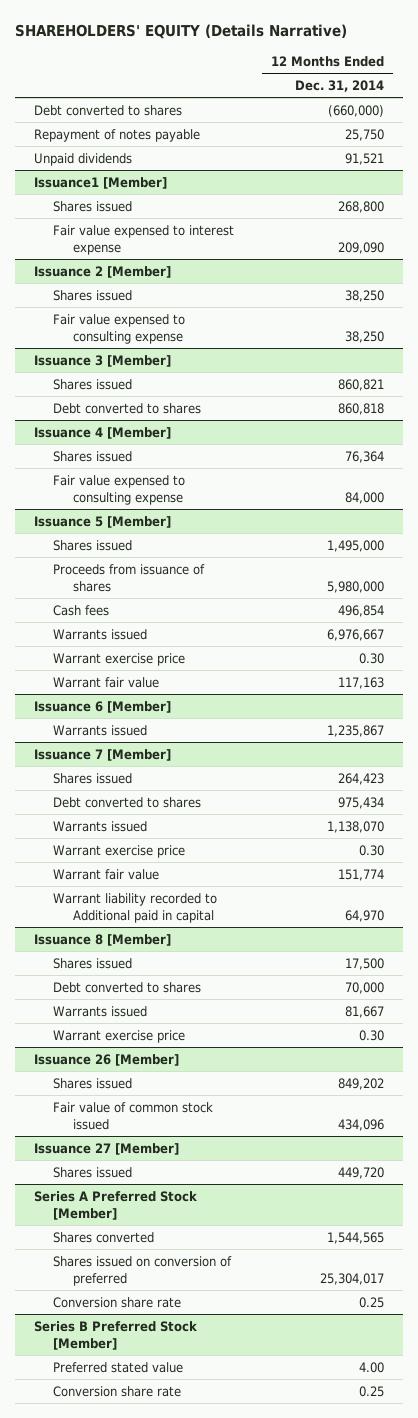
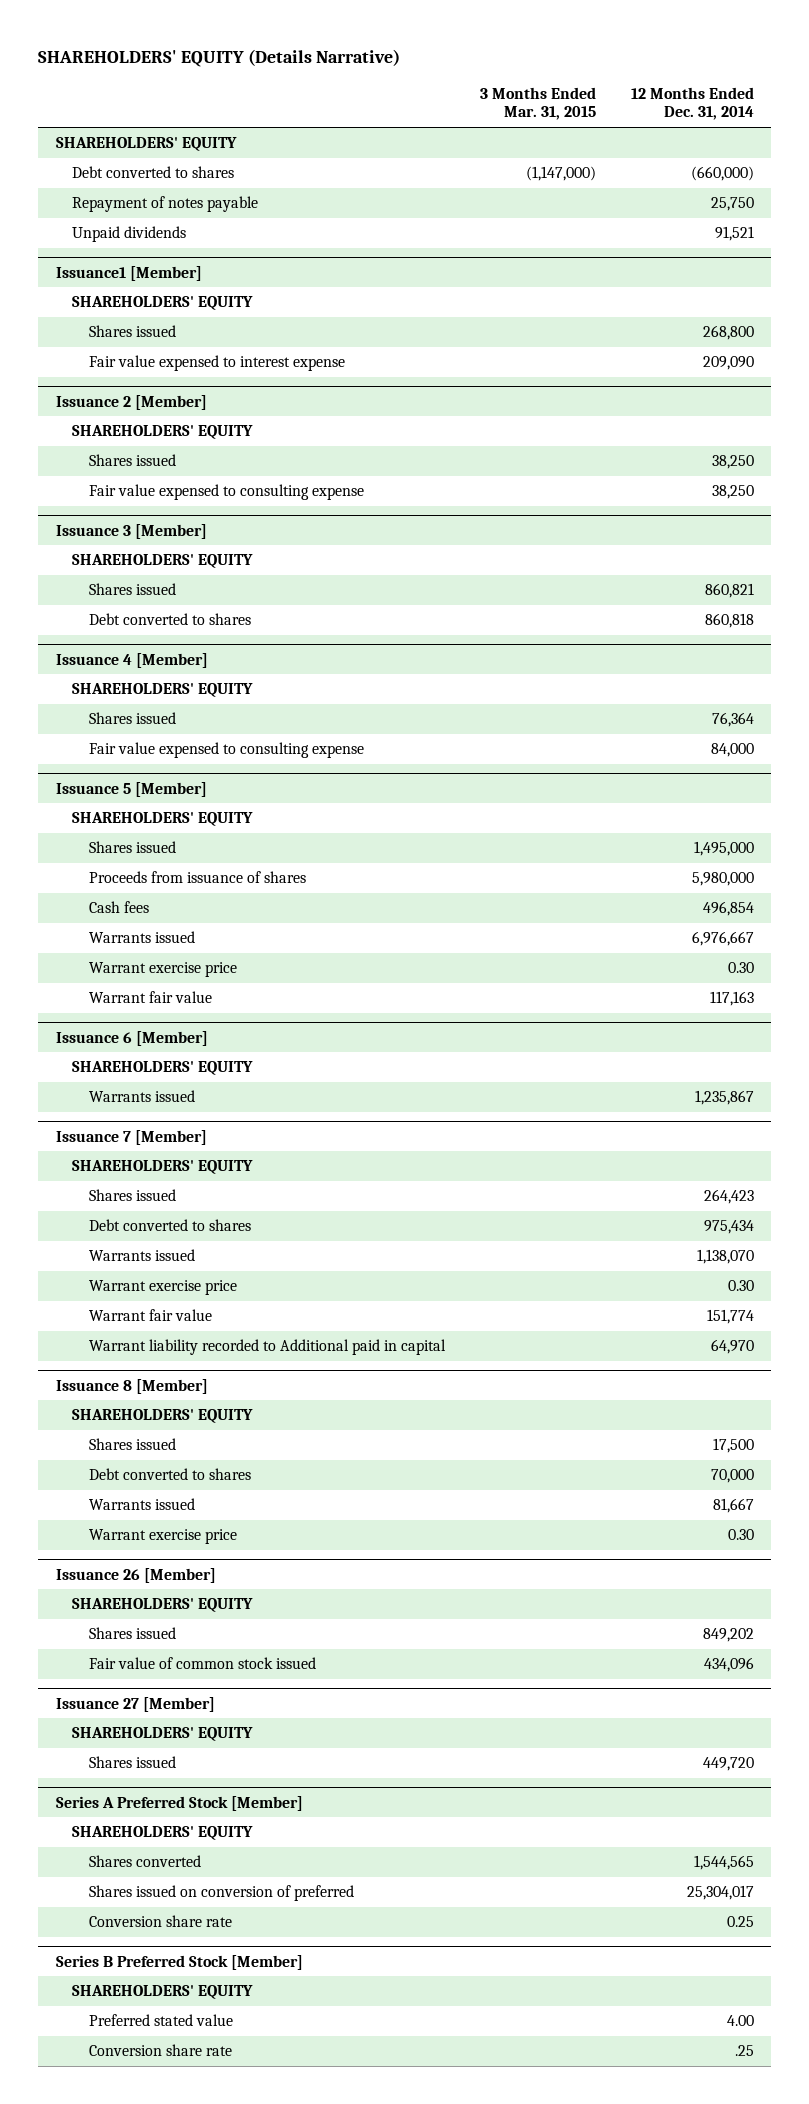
- | 12 Months Ended Dec. 31, 2014
+ | 3 Months Ended Mar. 31, 2015 | 12 Months Ended Dec. 31, 2014
+ SHAREHOLDERS' EQUITY
@ Issuance1 [Member]
+ SHAREHOLDERS' EQUITY
@ Issuance 2 [Member]
+ SHAREHOLDERS' EQUITY
@ Issuance 3 [Member]
+ SHAREHOLDERS' EQUITY
@ Issuance 4 [Member]
+ SHAREHOLDERS' EQUITY
@ Issuance 5 [Member]
+ SHAREHOLDERS' EQUITY
@ Issuance 6 [Member]
+ SHAREHOLDERS' EQUITY
@ Issuance 7 [Member]
+ SHAREHOLDERS' EQUITY
@ Issuance 8 [Member]
+ SHAREHOLDERS' EQUITY
@ Issuance 26 [Member]
+ SHAREHOLDERS' EQUITY
@ Issuance 27 [Member]
+ SHAREHOLDERS' EQUITY
@ Series A Preferred Stock [Member]
+ SHAREHOLDERS' EQUITY
@ Series B Preferred Stock [Member]
+ SHAREHOLDERS' EQUITY
- Conversion share rate | 0.25
+ Conversion share rate | | .25

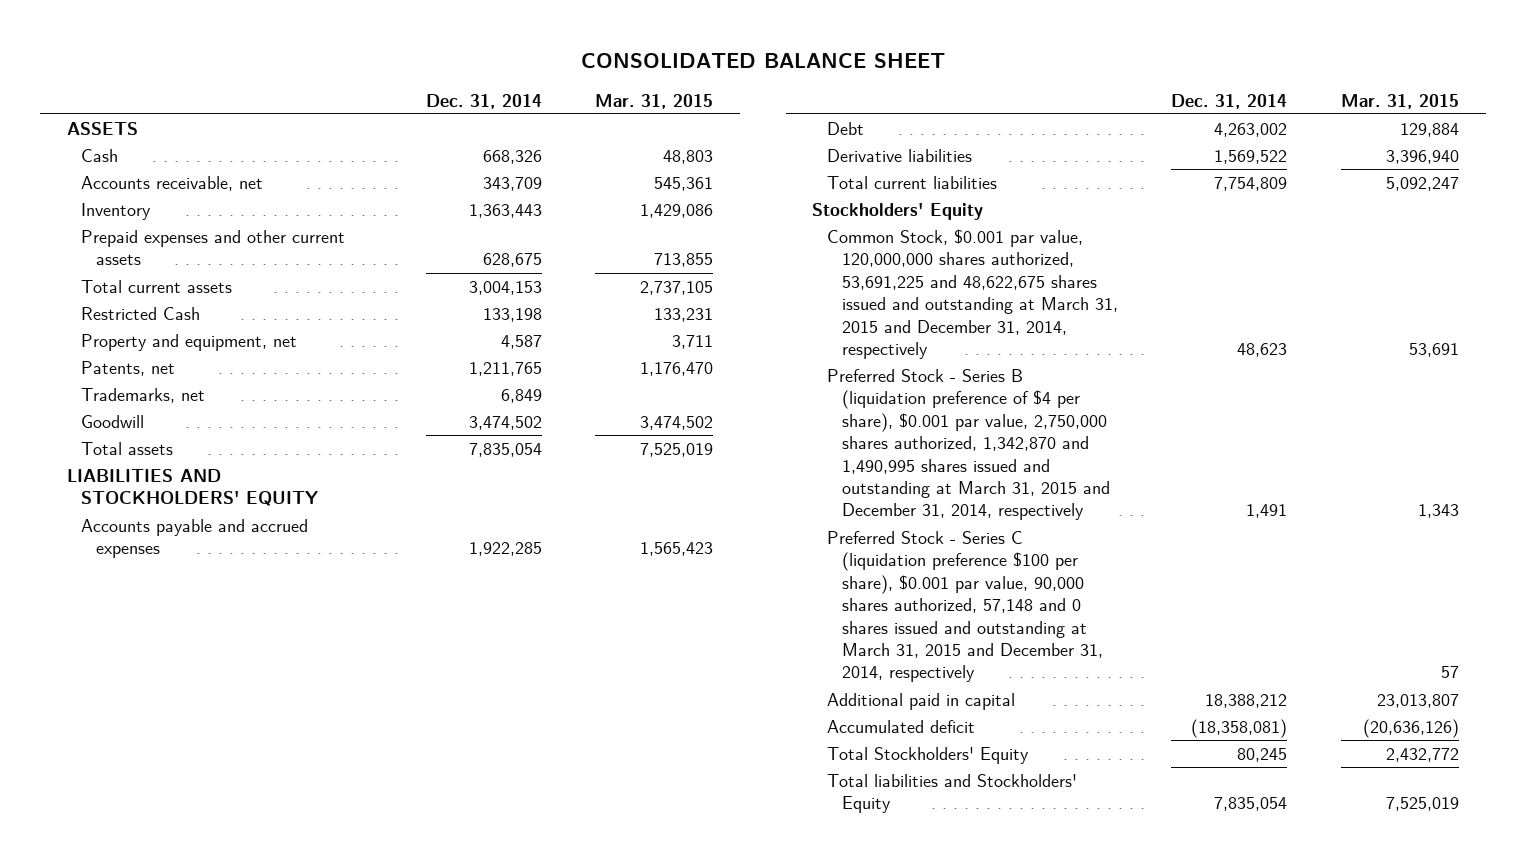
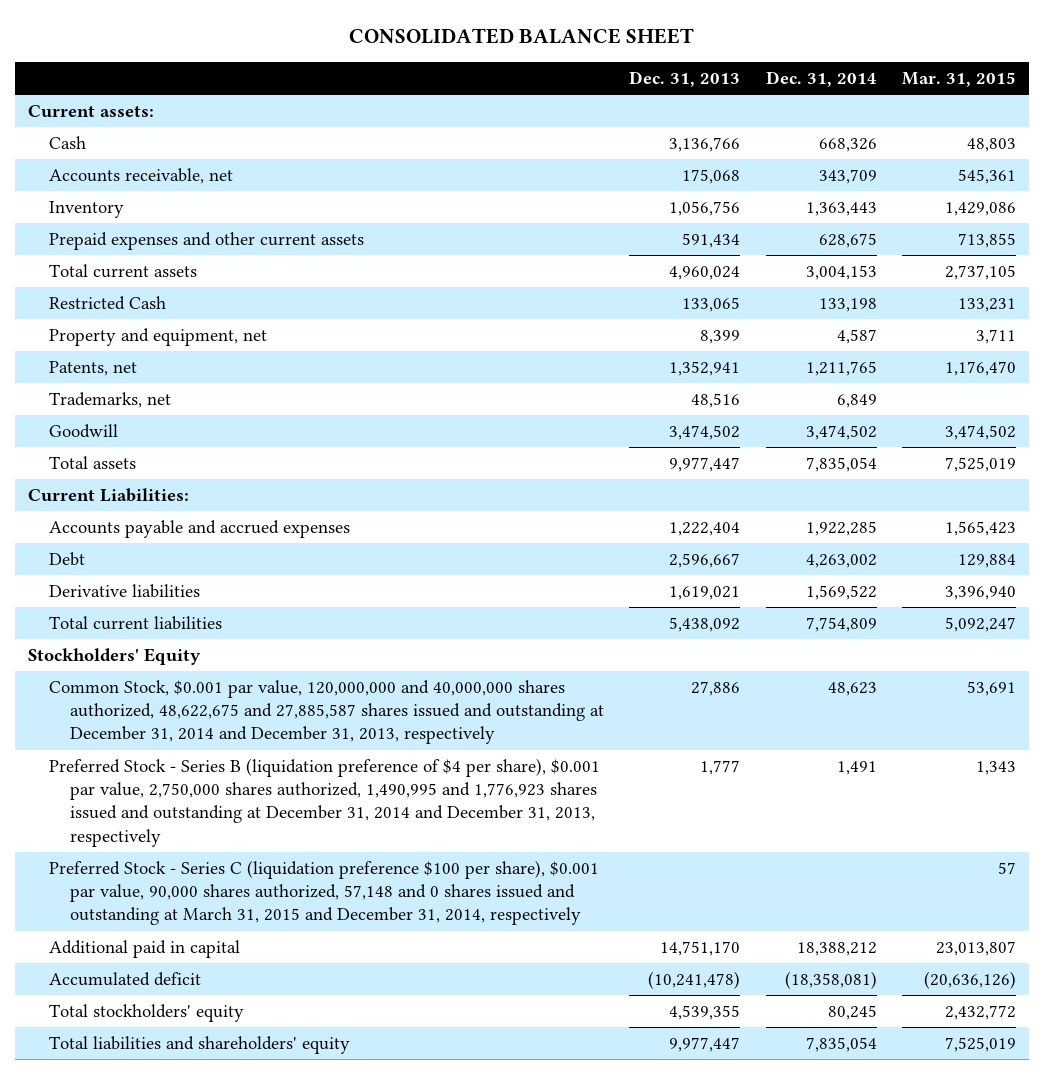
- | Dec. 31, 2014 | Mar. 31, 2015
+ | Dec. 31, 2013 | Dec. 31, 2014 | Mar. 31, 2015
- ASSETS
+ Current assets:
- LIABILITIES AND STOCKHOLDERS' EQUITY
+ Current Liabilities:
- Common Stock, $0.001 par value, 120,000,000 shares authorized, 53,691,225 and 48,622,675 shares issued and outstanding at March 31, 2015 and December 31, 2014, respectively | 48,623 | 53,691
- Preferred Stock - Series B (liquidation preference of $4 per share), $0.001 par value, 2,750,000 shares authorized, 1,342,870 and 1,490,995 shares issued and outstanding at March 31, 2015 and December 31, 2014, respectively | 1,491 | 1,343
+ Common Stock, $0.001 par value, 120,000,000 and 40,000,000 shares authorized, 48,622,675 and 27,885,587 shares issued and outstanding at December 31, 2014 and December 31, 2013, respectively | 27,886 | 48,623 | 53,691
+ Preferred Stock - Series B (liquidation preference of $4 per share), $0.001 par value, 2,750,000 shares authorized, 1,490,995 and 1,776,923 shares issued and outstanding at December 31, 2014 and December 31, 2013, respectively | 1,777 | 1,491 | 1,343
- Total Stockholders' Equity | 80,245 | 2,432,772
- Total liabilities and Stockholders' Equity | 7,835,054 | 7,525,019
+ Total stockholders' equity | 4,539,355 | 80,245 | 2,432,772
+ Total liabilities and shareholders' equity | 9,977,447 | 7,835,054 | 7,525,019

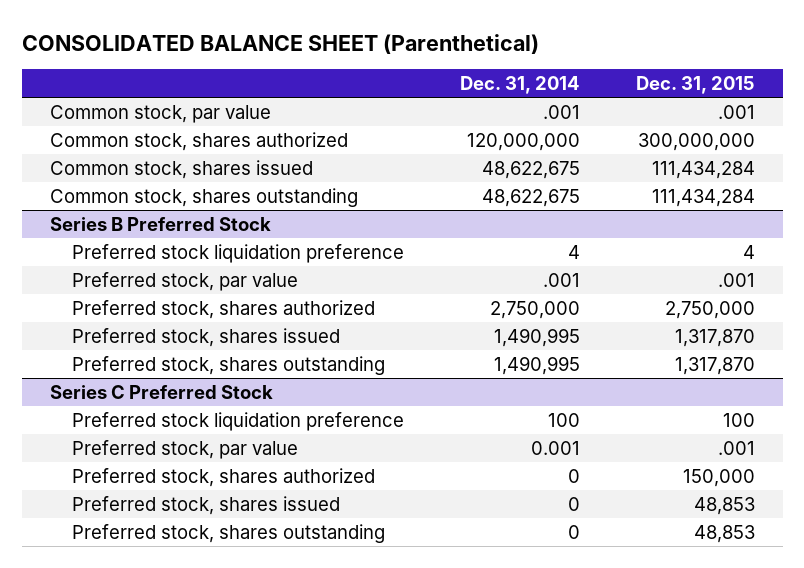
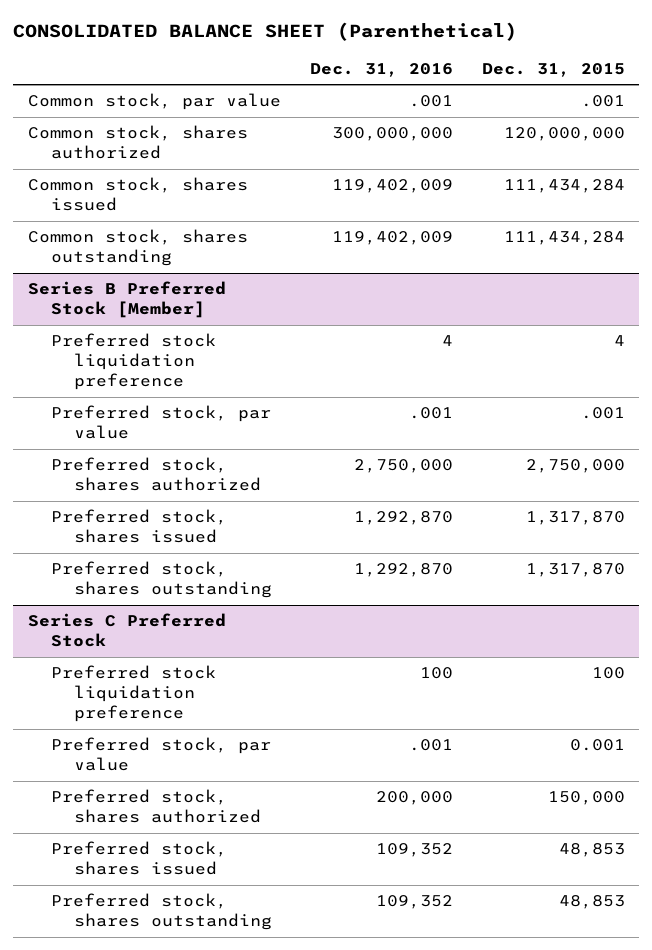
- | Dec. 31, 2014 | Dec. 31, 2015
+ | Dec. 31, 2016 | Dec. 31, 2015
- Common stock, shares authorized | 120,000,000 | 300,000,000
+ Common stock, shares authorized | 300,000,000 | 120,000,000
- Series B Preferred Stock
+ Series B Preferred Stock [Member]
@ Series C Preferred Stock
- Preferred stock, par value | 0.001 | .001
+ Preferred stock, par value | .001 | 0.001

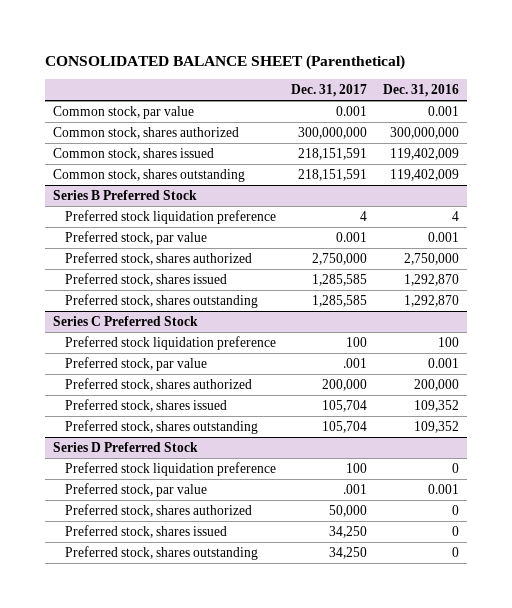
- | Dec. 31, 2016 | Dec. 31, 2015
+ | Dec. 31, 2017 | Dec. 31, 2016
- Common stock, par value | .001 | .001
+ Common stock, par value | 0.001 | 0.001
- Series B Preferred Stock [Member]
+ Series B Preferred Stock
- Preferred stock, par value | .001 | .001
+ Preferred stock, par value | 0.001 | 0.001
@ Series C Preferred Stock
- Preferred stock, par value | .001 | 0.001
+ Preferred stock, par value | .001 | 0.001
+ Series D Preferred Stock
+ Preferred stock liquidation preference | 100 | 0
+ Preferred stock, par value | .001 | 0.001
+ Preferred stock, shares authorized | 50,000 | 0
+ Preferred stock, shares issued | 34,250 | 0
+ Preferred stock, shares outstanding | 34,250 | 0

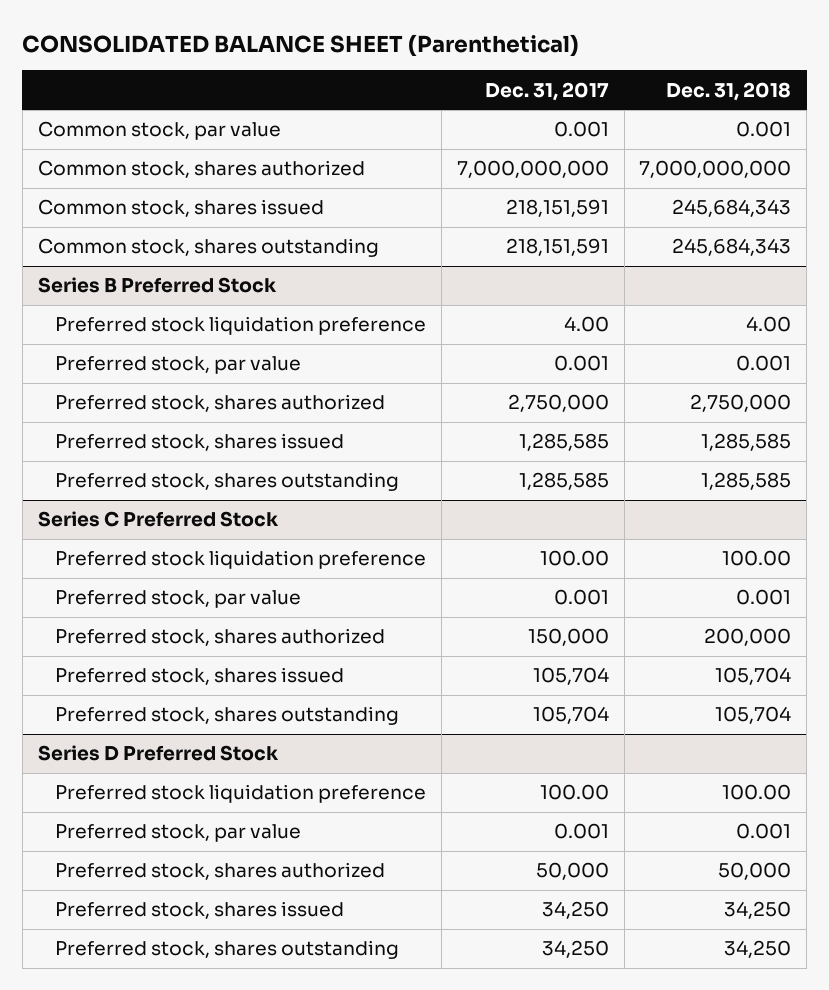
- | Dec. 31, 2017 | Dec. 31, 2016
+ | Dec. 31, 2017 | Dec. 31, 2018
- Common stock, shares authorized | 300,000,000 | 300,000,000
+ Common stock, shares authorized | 7,000,000,000 | 7,000,000,000
@ Series B Preferred Stock
- Preferred stock liquidation preference | 4 | 4
+ Preferred stock liquidation preference | 4.00 | 4.00
@ Series C Preferred Stock
- Preferred stock liquidation preference | 100 | 100
- Preferred stock, par value | .001 | 0.001
- Preferred stock, shares authorized | 200,000 | 200,000
+ Preferred stock liquidation preference | 100.00 | 100.00
+ Preferred stock, par value | 0.001 | 0.001
+ Preferred stock, shares authorized | 150,000 | 200,000
@ Series D Preferred Stock
- Preferred stock liquidation preference | 100 | 0
- Preferred stock, par value | .001 | 0.001
+ Preferred stock liquidation preference | 100.00 | 100.00
+ Preferred stock, par value | 0.001 | 0.001

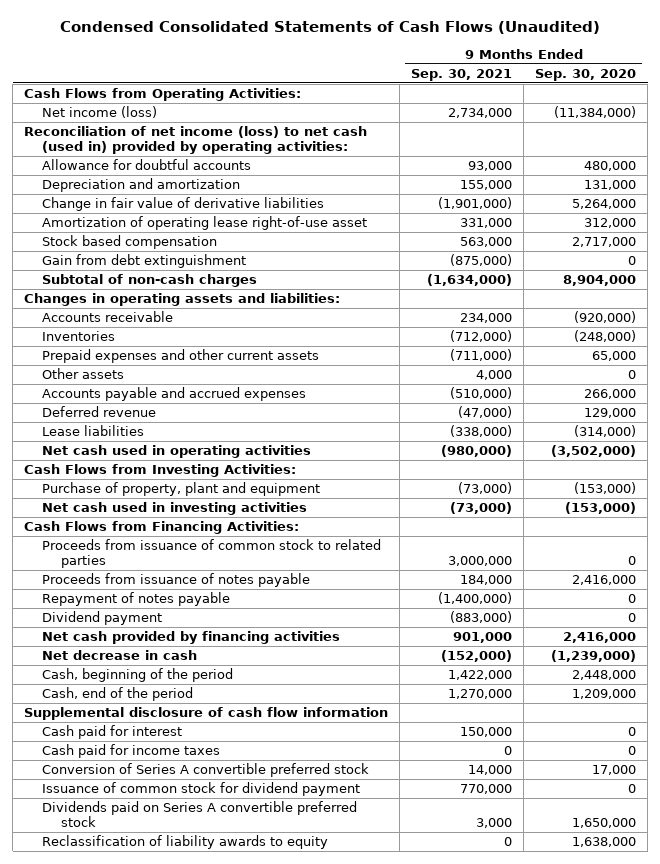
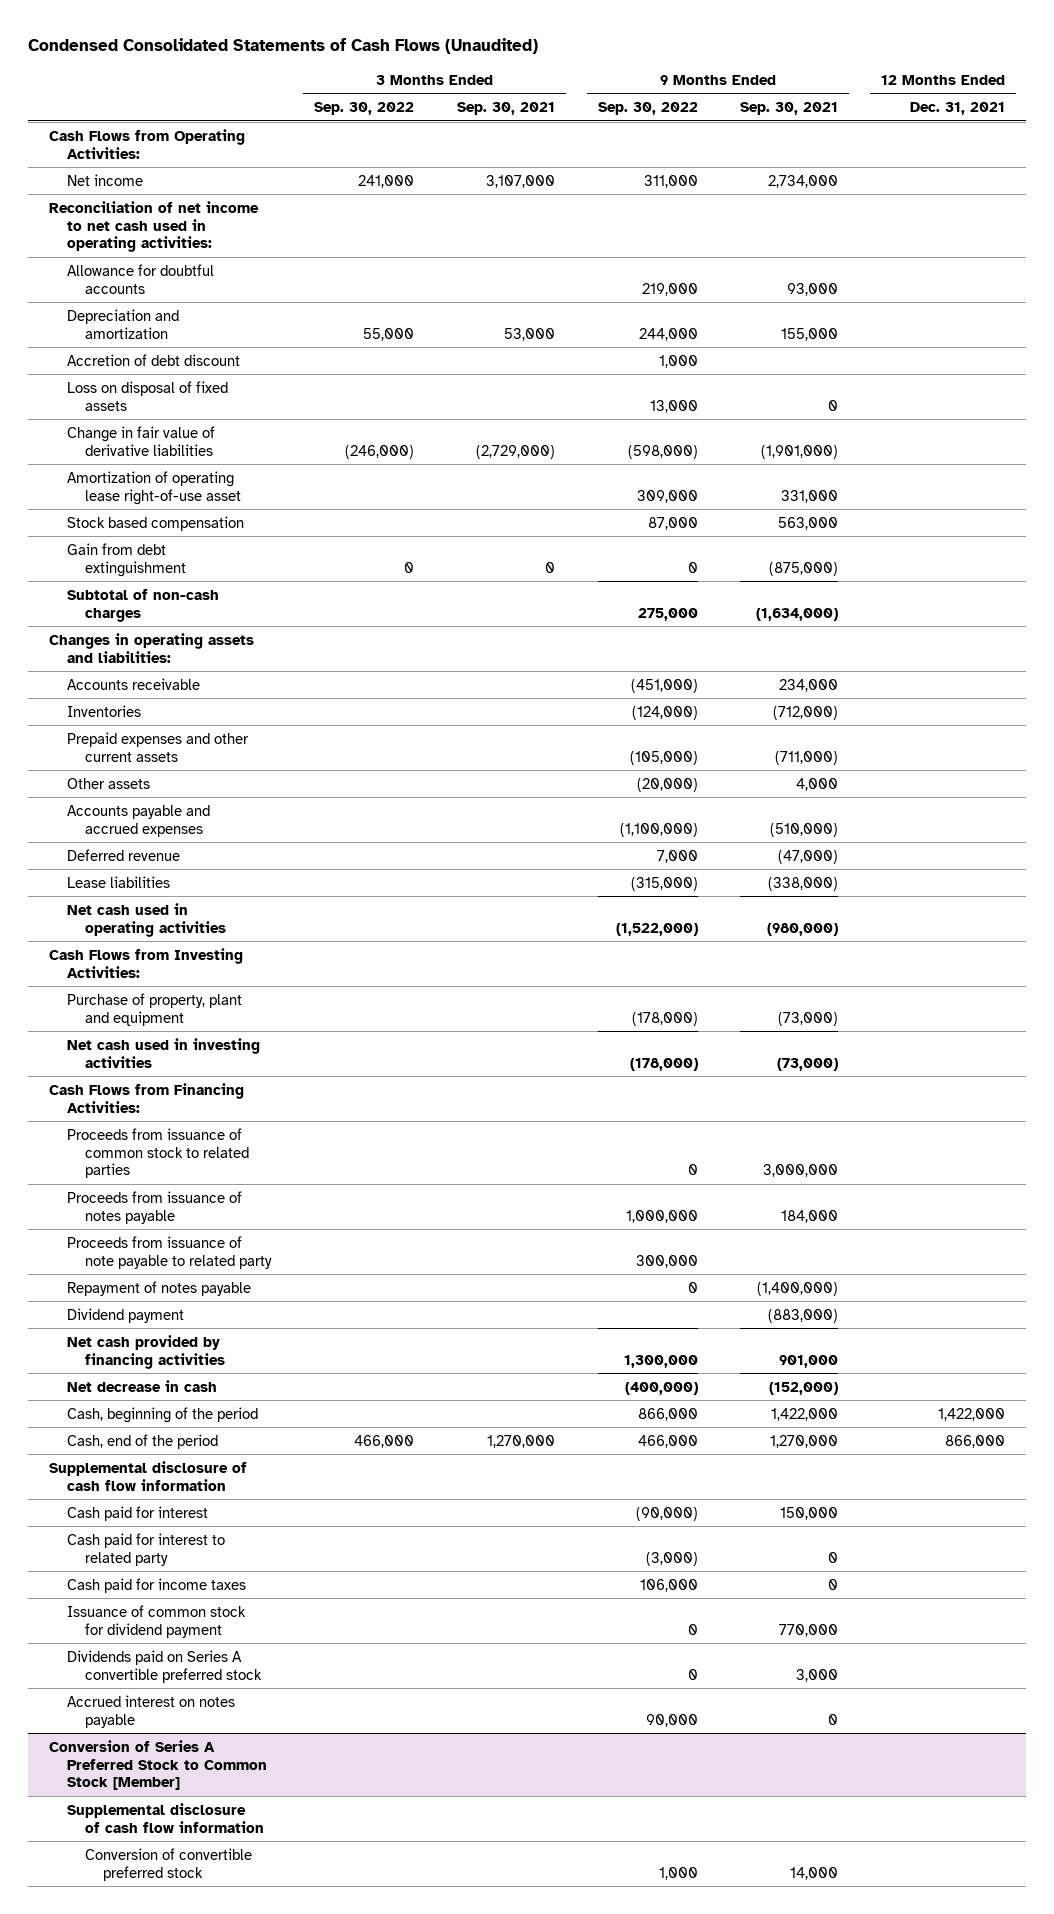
- | 9 Months Ended Sep. 30, 2021 | 9 Months Ended Sep. 30, 2020
+ | 3 Months Ended Sep. 30, 2022 | 3 Months Ended Sep. 30, 2021 | 9 Months Ended Sep. 30, 2022 | 9 Months Ended Sep. 30, 2021 | 12 Months Ended Dec. 31, 2021
- Net income (loss) | 2,734,000 | (11,384,000)
- Reconciliation of net income (loss) to net cash (used in) provided by operating activities:
+ Net income | 241,000 | 3,107,000 | 311,000 | 2,734,000 |
+ Reconciliation of net income to net cash used in operating activities:
+ Accretion of debt discount | | | 1,000 | |
+ Loss on disposal of fixed assets | | | 13,000 | 0 |
+ Proceeds from issuance of note payable to related party | | | 300,000 | |
+ Cash paid for interest to related party | | | (3,000) | 0 |
- Conversion of Series A convertible preferred stock | 14,000 | 17,000
- Reclassification of liability awards to equity | 0 | 1,638,000
+ Accrued interest on notes payable | | | 90,000 | 0 |
+ Conversion of Series A Preferred Stock to Common Stock [Member]
+ Supplemental disclosure of cash flow information
+ Conversion of convertible preferred stock | | | 1,000 | 14,000 |

